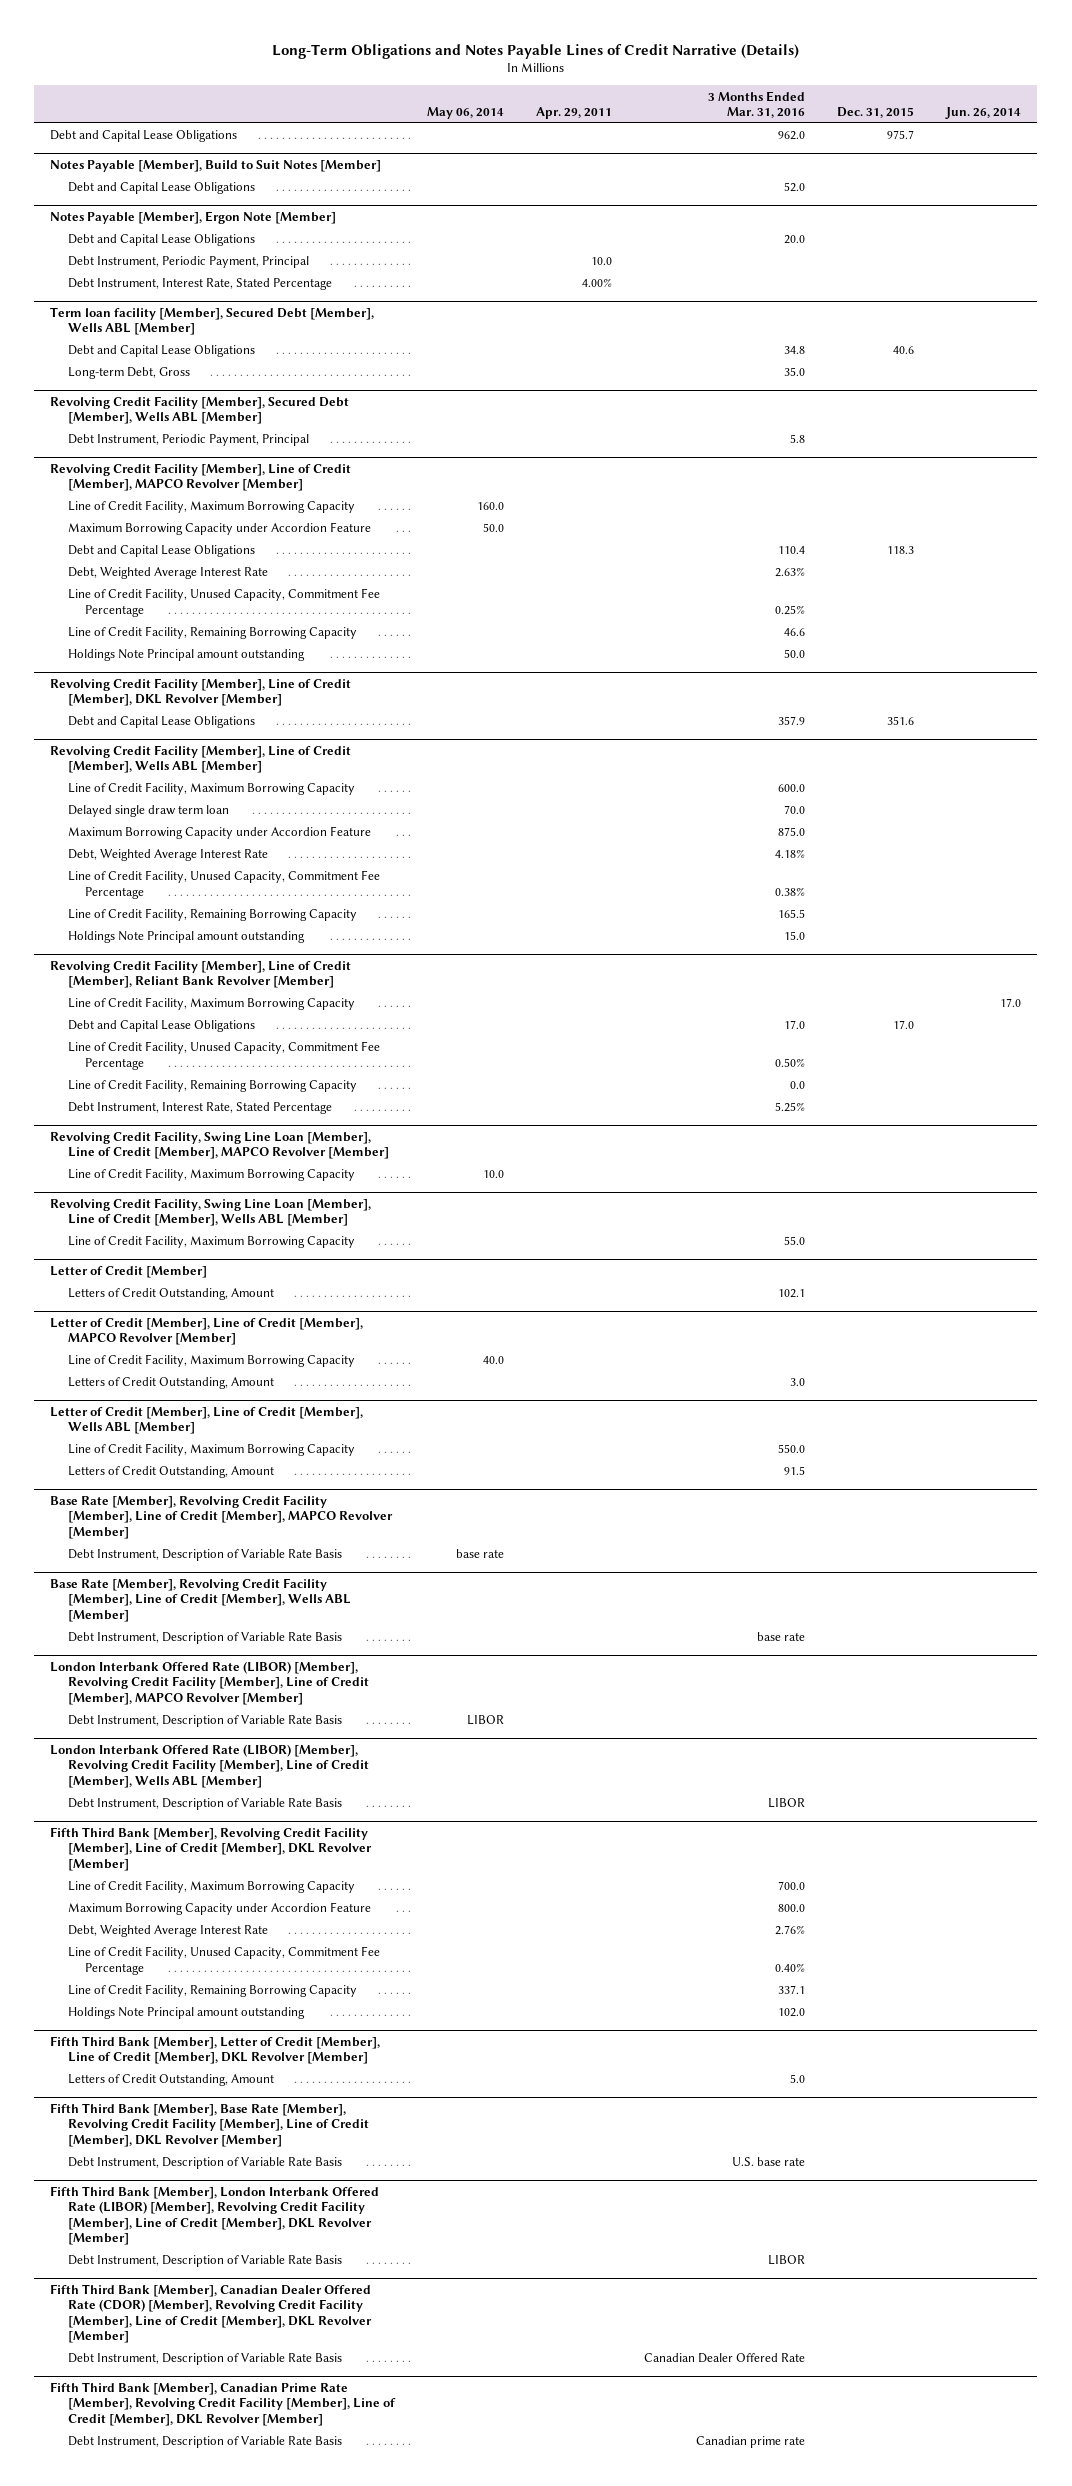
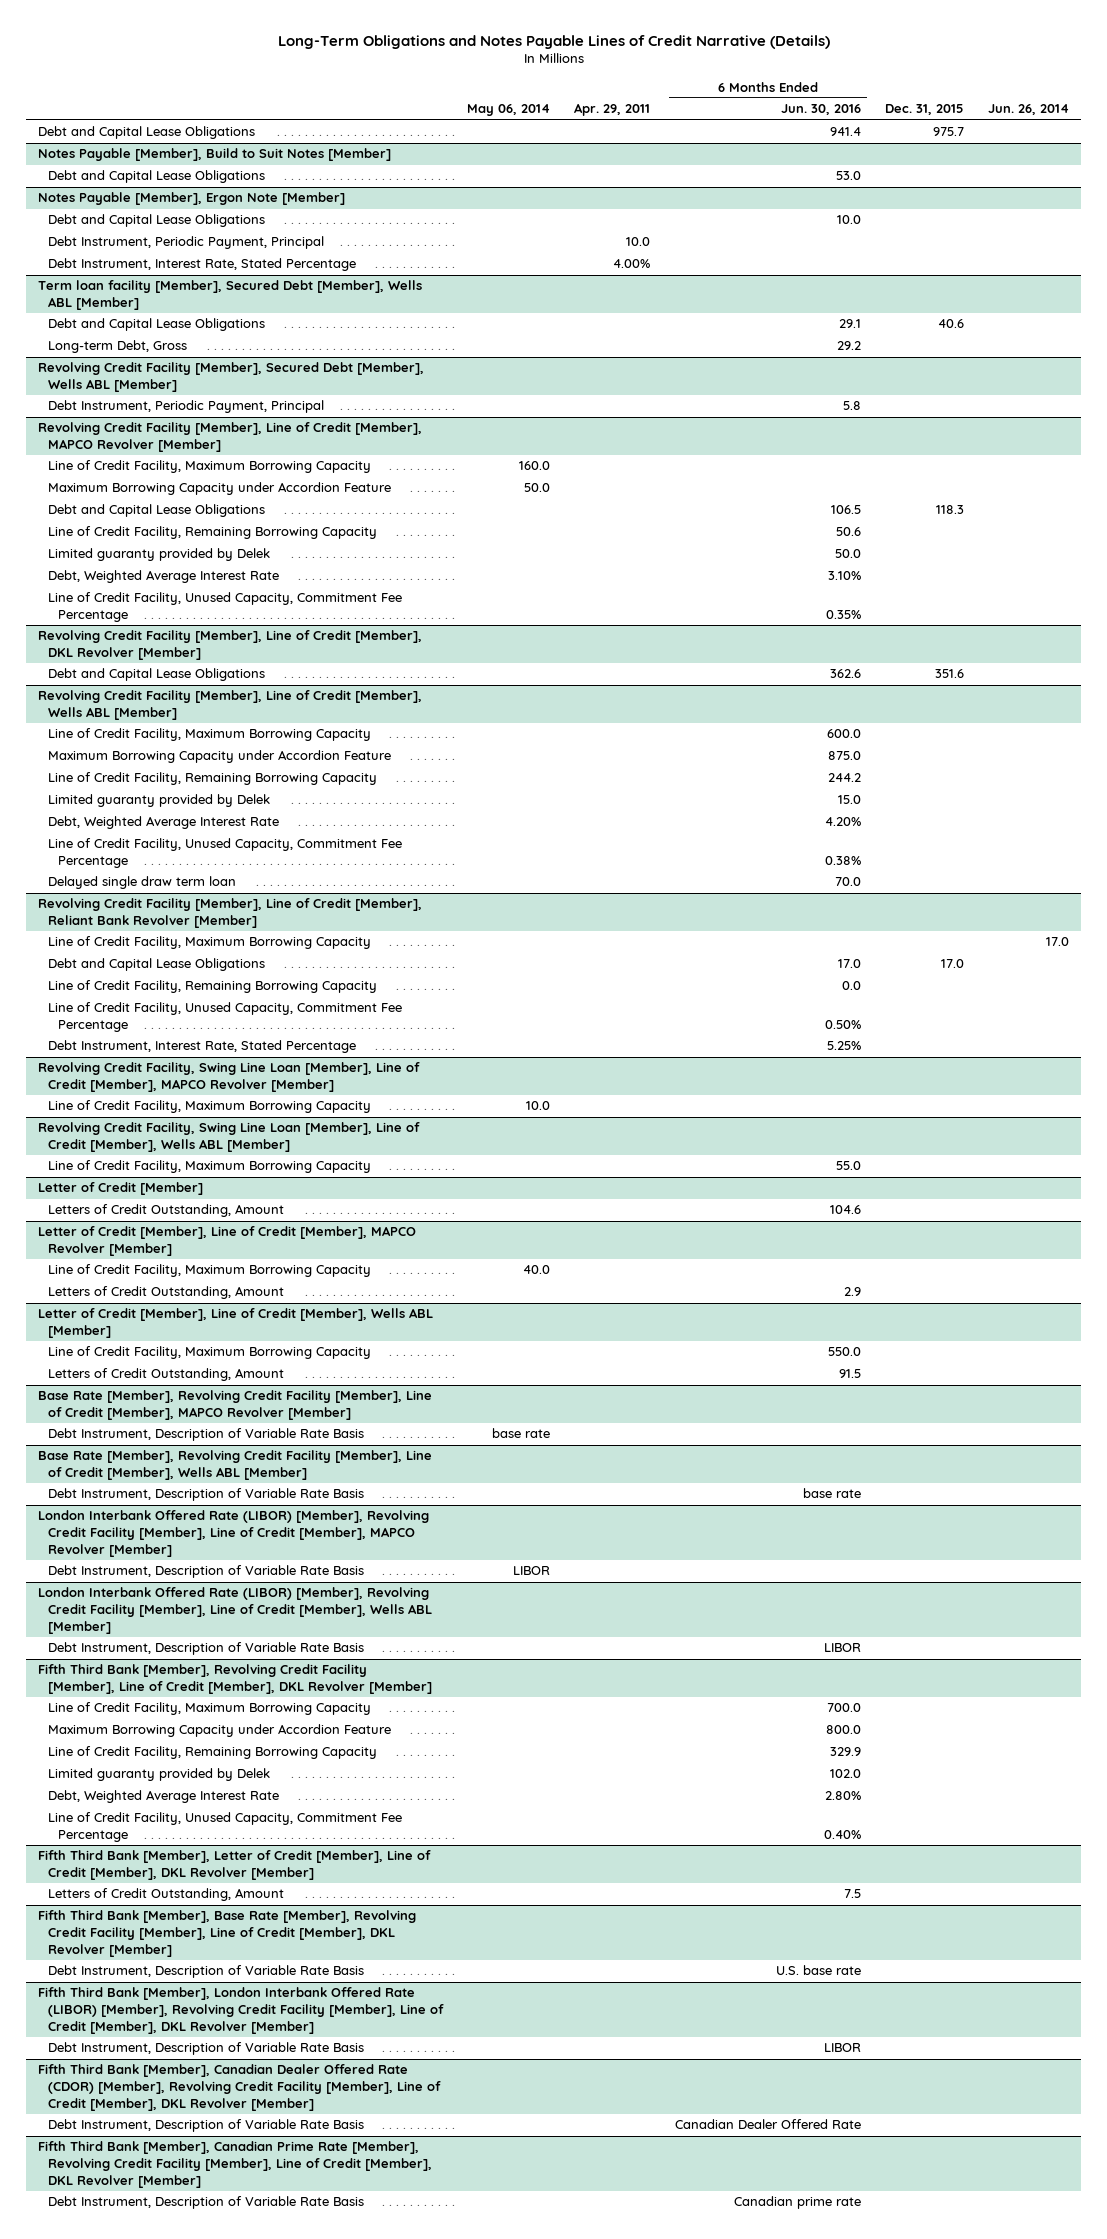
- | May 06, 2014 | Apr. 29, 2011 | 3 Months Ended Mar. 31, 2016 | Dec. 31, 2015 | Jun. 26, 2014
+ | May 06, 2014 | Apr. 29, 2011 | 6 Months Ended Jun. 30, 2016 | Dec. 31, 2015 | Jun. 26, 2014
@ Revolving Credit Facility [Member], Line of Credit [Member], MAPCO Revolver [Member]
moved up: Line of Credit Facility, Remaining Borrowing Capacity | | | 50.6 | |
+ Limited guaranty provided by Delek | | | 50.0 | |
- Holdings Note Principal amount outstanding | | | 50.0 | |
@ Revolving Credit Facility [Member], Line of Credit [Member], Wells ABL [Member]
moved up: Line of Credit Facility, Remaining Borrowing Capacity | | | 244.2 | |
+ Limited guaranty provided by Delek | | | 15.0 | |
- Holdings Note Principal amount outstanding | | | 15.0 | |
moved down: Delayed single draw term loan | | | 70.0 | |
@ Revolving Credit Facility [Member], Line of Credit [Member], Reliant Bank Revolver [Member]
moved down: Line of Credit Facility, Unused Capacity, Commitment Fee Percentage | | | 0.50% | |
@ Fifth Third Bank [Member], Revolving Credit Facility [Member], Line of Credit [Member], DKL Revolver [Member]
moved up: Line of Credit Facility, Remaining Borrowing Capacity | | | 329.9 | |
+ Limited guaranty provided by Delek | | | 102.0 | |
- Holdings Note Principal amount outstanding | | | 102.0 | |

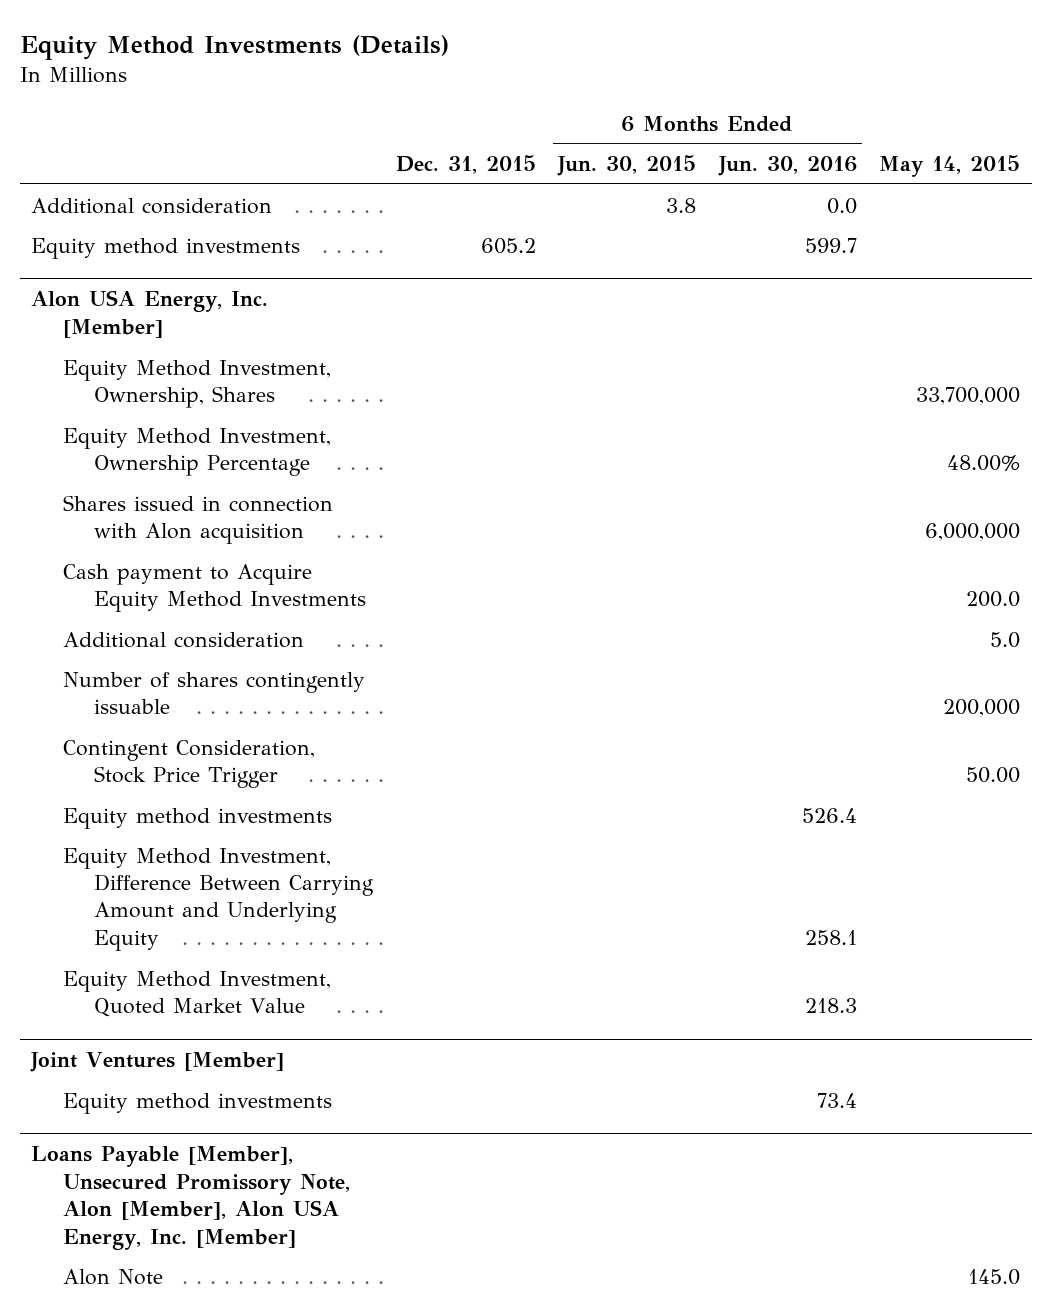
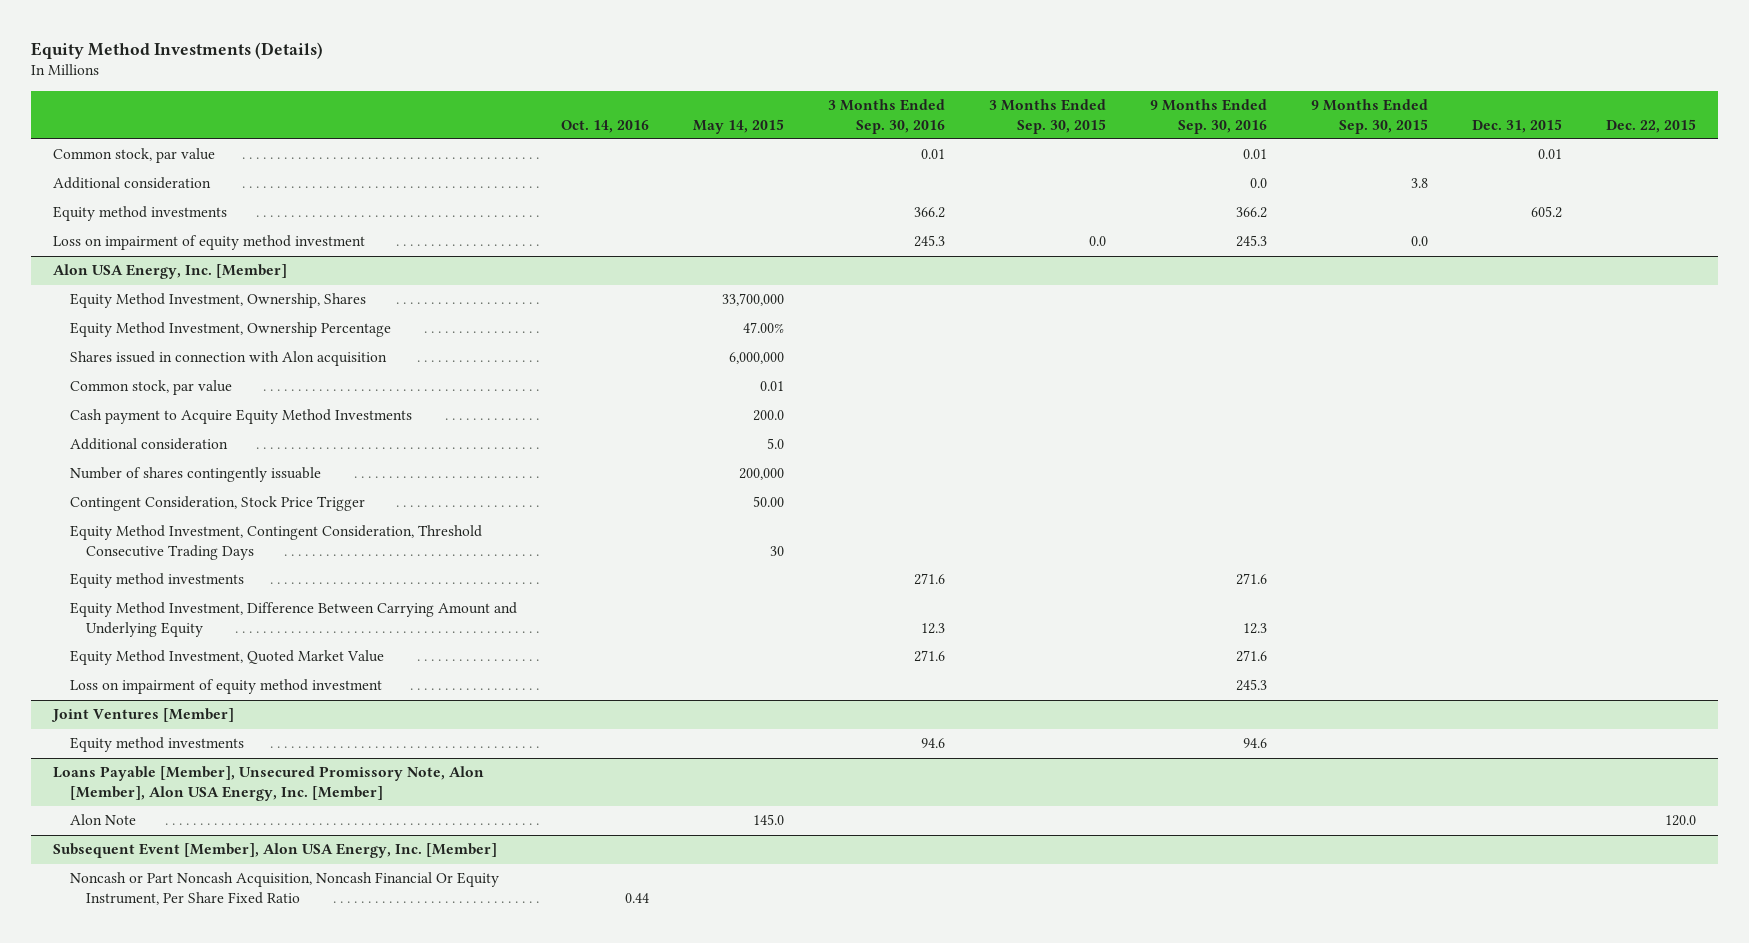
- | Dec. 31, 2015 | 6 Months Ended Jun. 30, 2015 | 6 Months Ended Jun. 30, 2016 | May 14, 2015
+ | Oct. 14, 2016 | May 14, 2015 | 3 Months Ended Sep. 30, 2016 | 3 Months Ended Sep. 30, 2015 | 9 Months Ended Sep. 30, 2016 | 9 Months Ended Sep. 30, 2015 | Dec. 31, 2015 | Dec. 22, 2015
+ Common stock, par value | | | 0.01 | | 0.01 | | 0.01 |
+ Loss on impairment of equity method investment | | | 245.3 | 0.0 | 245.3 | 0.0 | |
@ Alon USA Energy, Inc. [Member]
- Equity Method Investment, Ownership Percentage | | | | 48.00%
+ Equity Method Investment, Ownership Percentage | | 47.00% | | | | | |
+ Common stock, par value | | 0.01 | | | | | |
+ Equity Method Investment, Contingent Consideration, Threshold Consecutive Trading Days | | 30 | | | | | |
+ Loss on impairment of equity method investment | | | | | 245.3 | | |
+ Subsequent Event [Member], Alon USA Energy, Inc. [Member]
+ Noncash or Part Noncash Acquisition, Noncash Financial Or Equity Instrument, Per Share Fixed Ratio | 0.44 | | | | | | |

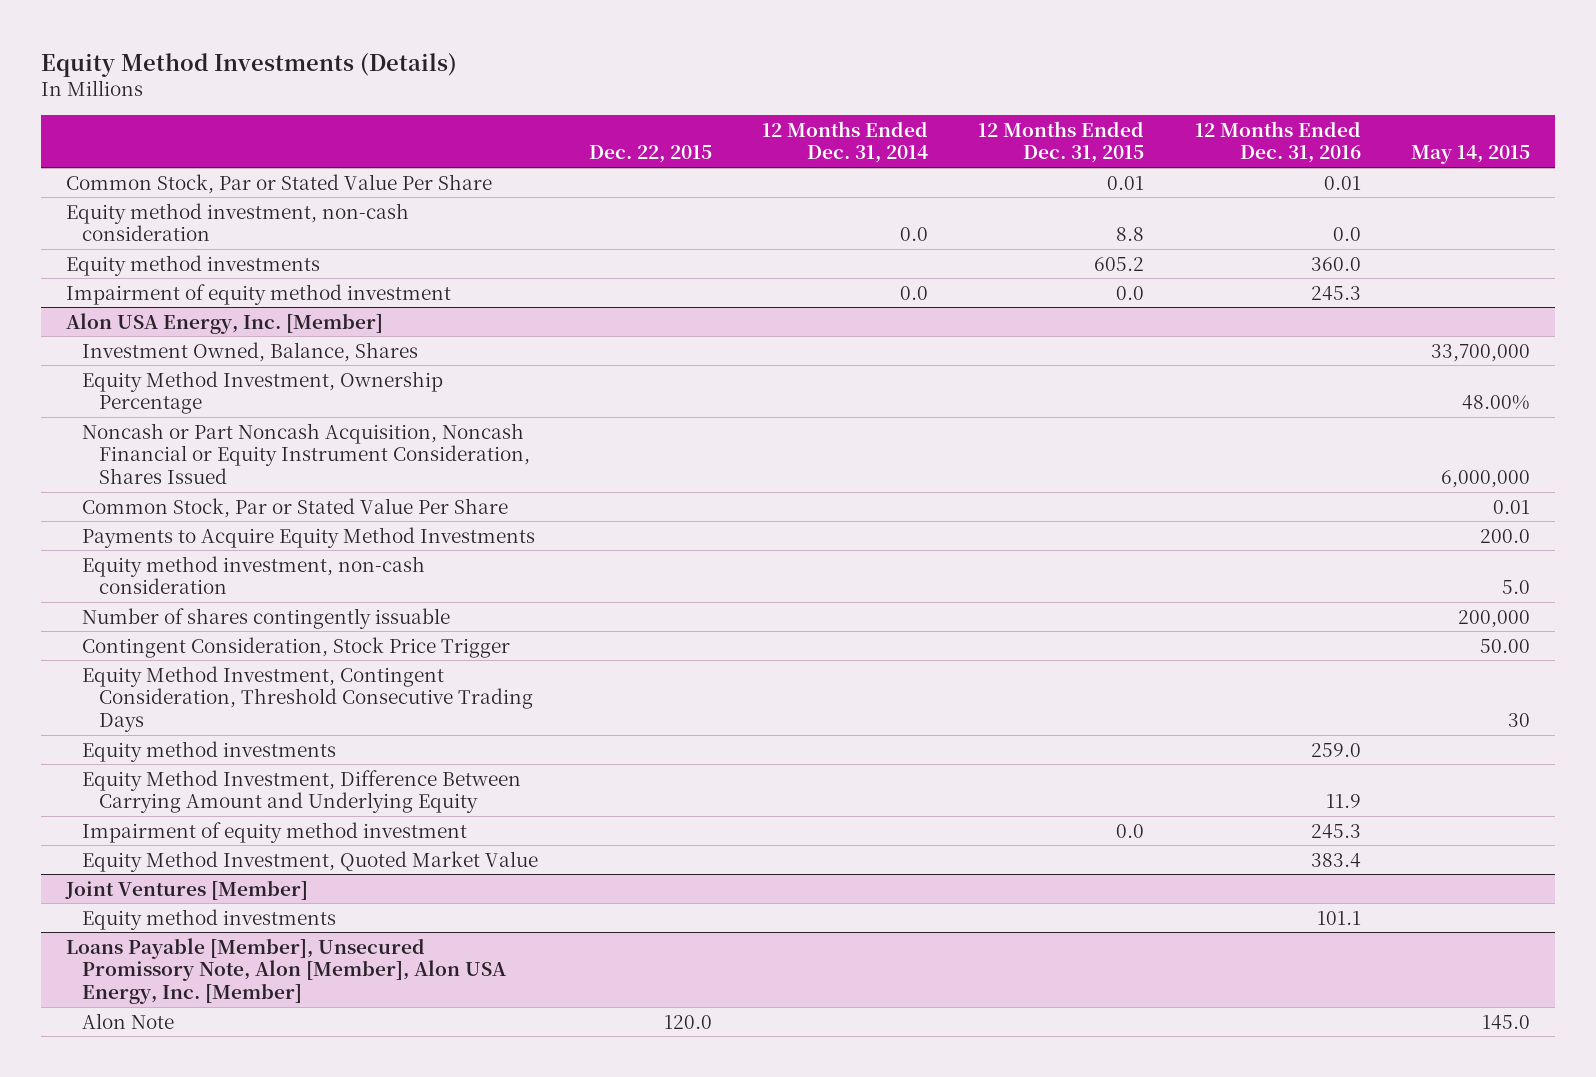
- | Oct. 14, 2016 | May 14, 2015 | 3 Months Ended Sep. 30, 2016 | 3 Months Ended Sep. 30, 2015 | 9 Months Ended Sep. 30, 2016 | 9 Months Ended Sep. 30, 2015 | Dec. 31, 2015 | Dec. 22, 2015
+ | Dec. 22, 2015 | 12 Months Ended Dec. 31, 2014 | 12 Months Ended Dec. 31, 2015 | 12 Months Ended Dec. 31, 2016 | May 14, 2015
- Common stock, par value | | | 0.01 | | 0.01 | | 0.01 |
- Additional consideration | | | | | 0.0 | 3.8 | |
+ Common Stock, Par or Stated Value Per Share | | | 0.01 | 0.01 |
+ Equity method investment, non-cash consideration | | 0.0 | 8.8 | 0.0 |
- Loss on impairment of equity method investment | | | 245.3 | 0.0 | 245.3 | 0.0 | |
+ Impairment of equity method investment | | 0.0 | 0.0 | 245.3 |
@ Alon USA Energy, Inc. [Member]
- Equity Method Investment, Ownership, Shares | | 33,700,000 | | | | | |
- Equity Method Investment, Ownership Percentage | | 47.00% | | | | | |
- Shares issued in connection with Alon acquisition | | 6,000,000 | | | | | |
- Common stock, par value | | 0.01 | | | | | |
- Cash payment to Acquire Equity Method Investments | | 200.0 | | | | | |
- Additional consideration | | 5.0 | | | | | |
+ Investment Owned, Balance, Shares | | | | | 33,700,000
+ Equity Method Investment, Ownership Percentage | | | | | 48.00%
+ Noncash or Part Noncash Acquisition, Noncash Financial or Equity Instrument Consideration, Shares Issued | | | | | 6,000,000
+ Common Stock, Par or Stated Value Per Share | | | | | 0.01
+ Payments to Acquire Equity Method Investments | | | | | 200.0
+ Equity method investment, non-cash consideration | | | | | 5.0
+ Impairment of equity method investment | | | 0.0 | 245.3 |
- Loss on impairment of equity method investment | | | | | 245.3 | | |
- Subsequent Event [Member], Alon USA Energy, Inc. [Member]
- Noncash or Part Noncash Acquisition, Noncash Financial Or Equity Instrument, Per Share Fixed Ratio | 0.44 | | | | | | |

